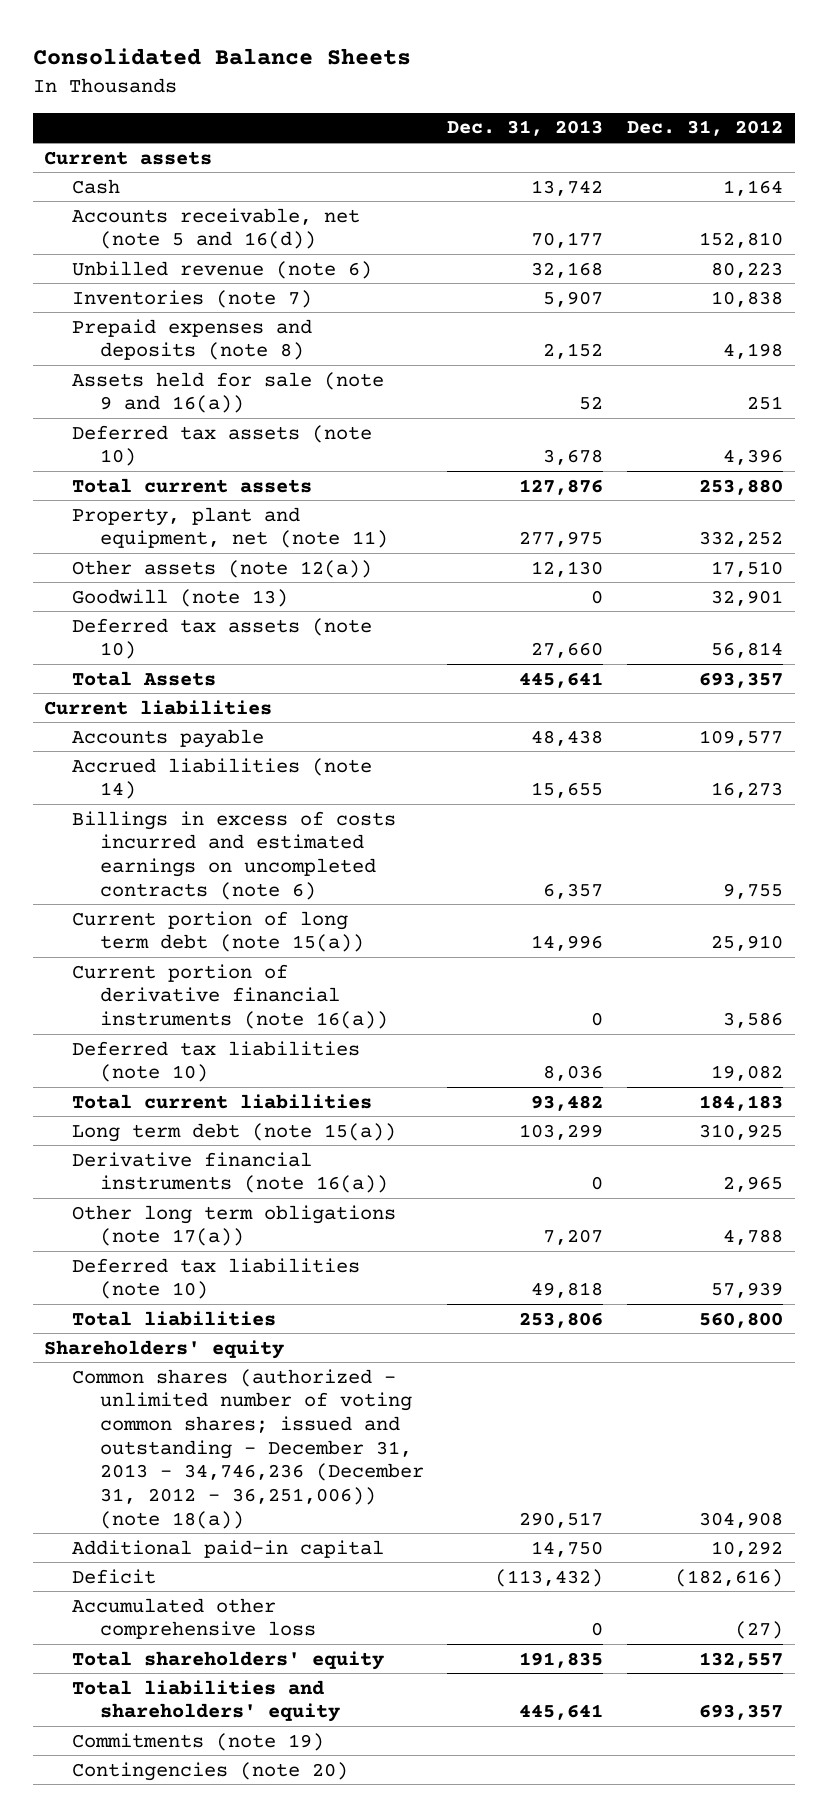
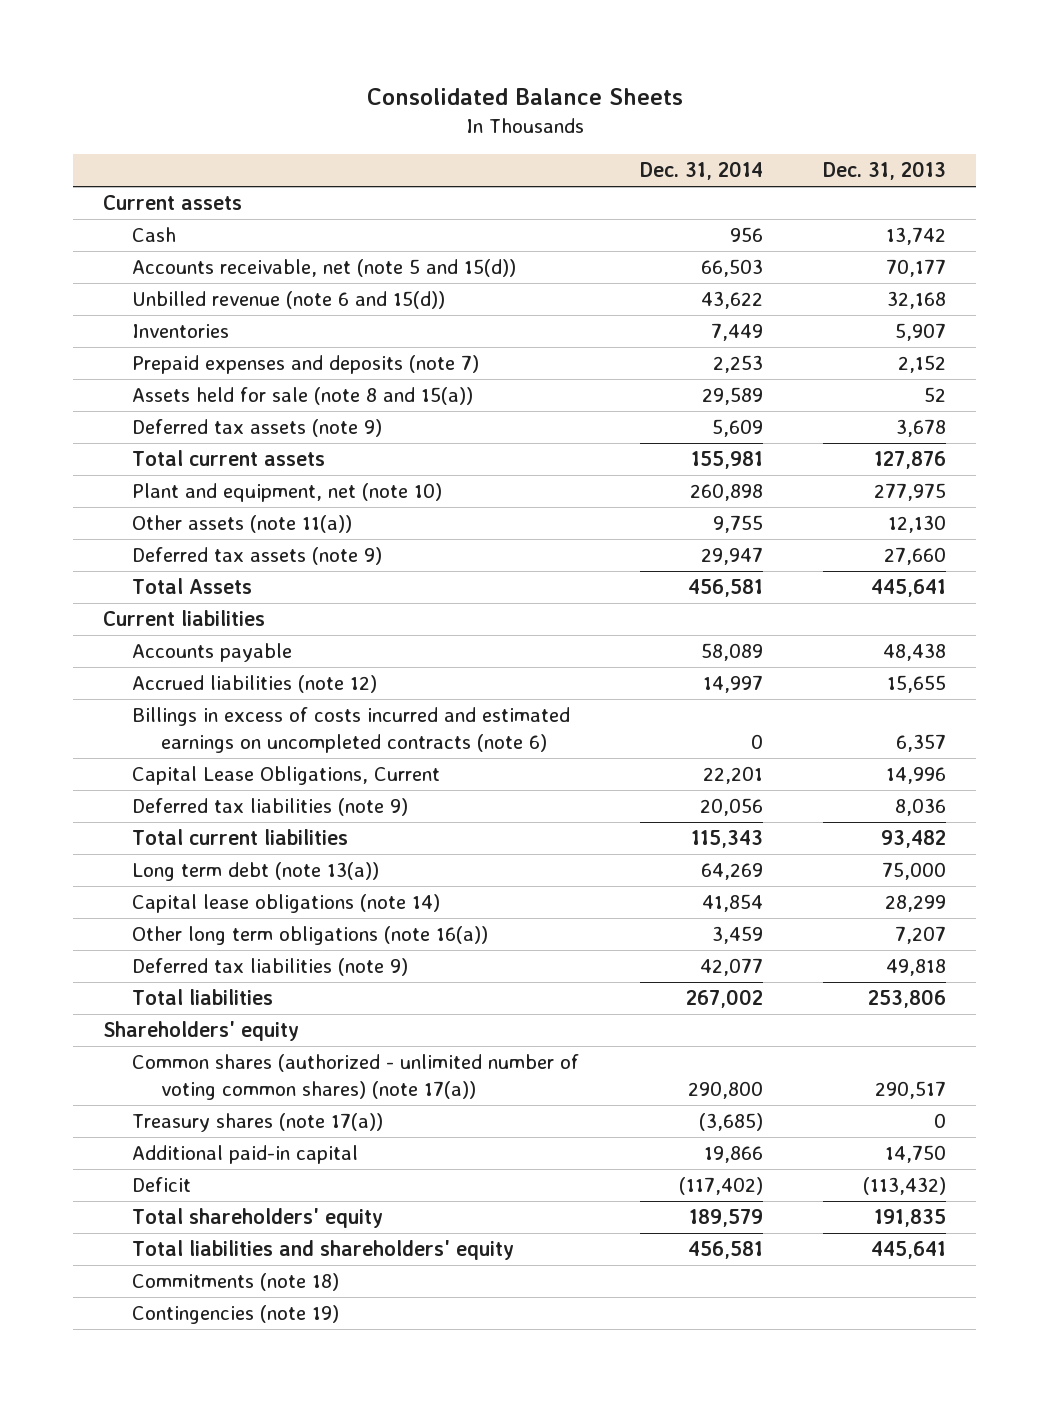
- | Dec. 31, 2013 | Dec. 31, 2012
+ | Dec. 31, 2014 | Dec. 31, 2013
- Accounts receivable, net (note 5 and 16(d)) | 70,177 | 152,810
- Unbilled revenue (note 6) | 32,168 | 80,223
- Inventories (note 7) | 5,907 | 10,838
- Prepaid expenses and deposits (note 8) | 2,152 | 4,198
- Assets held for sale (note 9 and 16(a)) | 52 | 251
- Deferred tax assets (note 10) | 3,678 | 4,396
+ Accounts receivable, net (note 5 and 15(d)) | 66,503 | 70,177
+ Unbilled revenue (note 6 and 15(d)) | 43,622 | 32,168
+ Inventories | 7,449 | 5,907
+ Prepaid expenses and deposits (note 7) | 2,253 | 2,152
+ Assets held for sale (note 8 and 15(a)) | 29,589 | 52
+ Deferred tax assets (note 9) | 5,609 | 3,678
- Property, plant and equipment, net (note 11) | 277,975 | 332,252
- Other assets (note 12(a)) | 12,130 | 17,510
- Goodwill (note 13) | 0 | 32,901
- Deferred tax assets (note 10) | 27,660 | 56,814
+ Plant and equipment, net (note 10) | 260,898 | 277,975
+ Other assets (note 11(a)) | 9,755 | 12,130
+ Deferred tax assets (note 9) | 29,947 | 27,660
- Accrued liabilities (note 14) | 15,655 | 16,273
+ Accrued liabilities (note 12) | 14,997 | 15,655
- Current portion of long term debt (note 15(a)) | 14,996 | 25,910
- Current portion of derivative financial instruments (note 16(a)) | 0 | 3,586
- Deferred tax liabilities (note 10) | 8,036 | 19,082
+ Capital Lease Obligations, Current | 22,201 | 14,996
+ Deferred tax liabilities (note 9) | 20,056 | 8,036
- Long term debt (note 15(a)) | 103,299 | 310,925
- Derivative financial instruments (note 16(a)) | 0 | 2,965
- Other long term obligations (note 17(a)) | 7,207 | 4,788
- Deferred tax liabilities (note 10) | 49,818 | 57,939
+ Long term debt (note 13(a)) | 64,269 | 75,000
+ Capital lease obligations (note 14) | 41,854 | 28,299
+ Other long term obligations (note 16(a)) | 3,459 | 7,207
+ Deferred tax liabilities (note 9) | 42,077 | 49,818
- Common shares (authorized - unlimited number of voting common shares; issued and outstanding - December 31, 2013 - 34,746,236 (December 31, 2012 - 36,251,006)) (note 18(a)) | 290,517 | 304,908
+ Common shares (authorized - unlimited number of voting common shares) (note 17(a)) | 290,800 | 290,517
+ Treasury shares (note 17(a)) | (3,685) | 0
- Accumulated other comprehensive loss | 0 | (27)
- Commitments (note 19)
- Contingencies (note 20)
+ Commitments (note 18)
+ Contingencies (note 19)

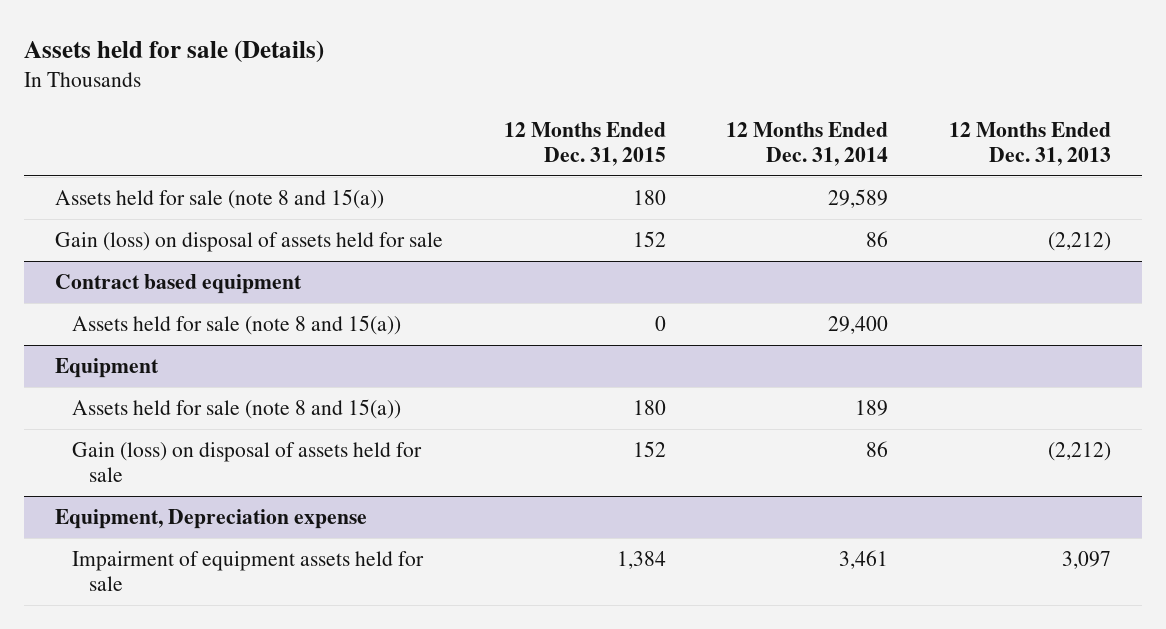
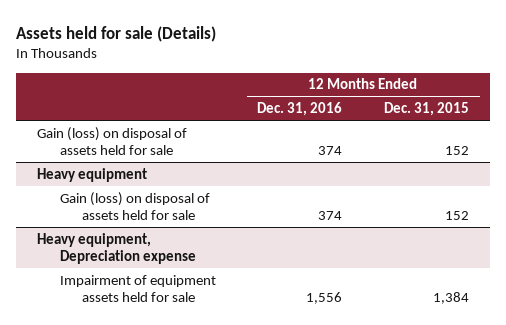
- | 12 Months Ended Dec. 31, 2015 | 12 Months Ended Dec. 31, 2014 | 12 Months Ended Dec. 31, 2013
+ | 12 Months Ended Dec. 31, 2016 | 12 Months Ended Dec. 31, 2015
- Assets held for sale (note 8 and 15(a)) | 180 | 29,589 |
- Contract based equipment
- Assets held for sale (note 8 and 15(a)) | 0 | 29,400 |
- Equipment
- Assets held for sale (note 8 and 15(a)) | 180 | 189 |
+ Heavy equipment
- Equipment, Depreciation expense
+ Heavy equipment, Depreciation expense

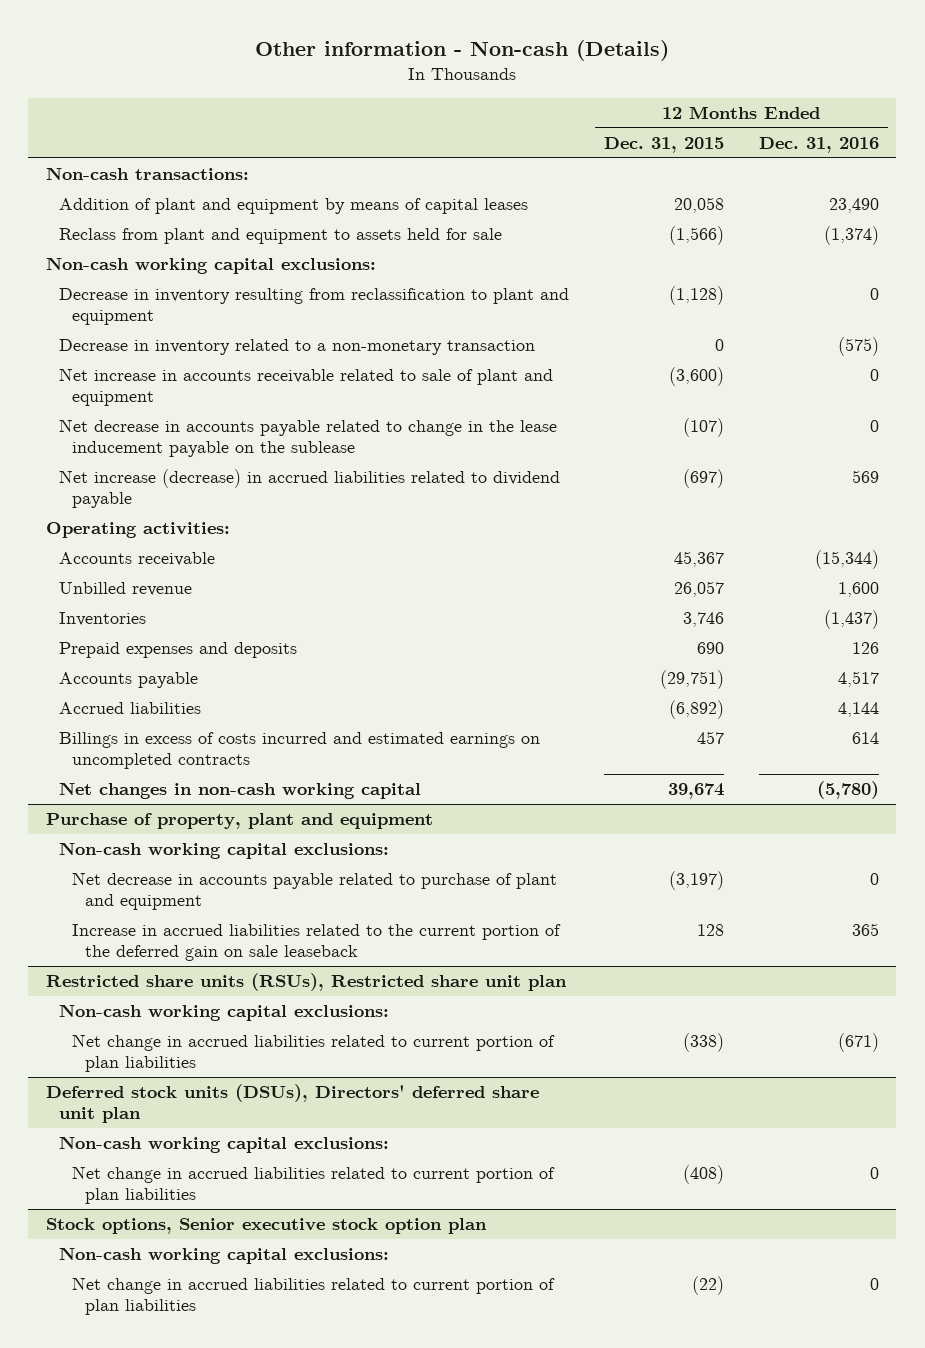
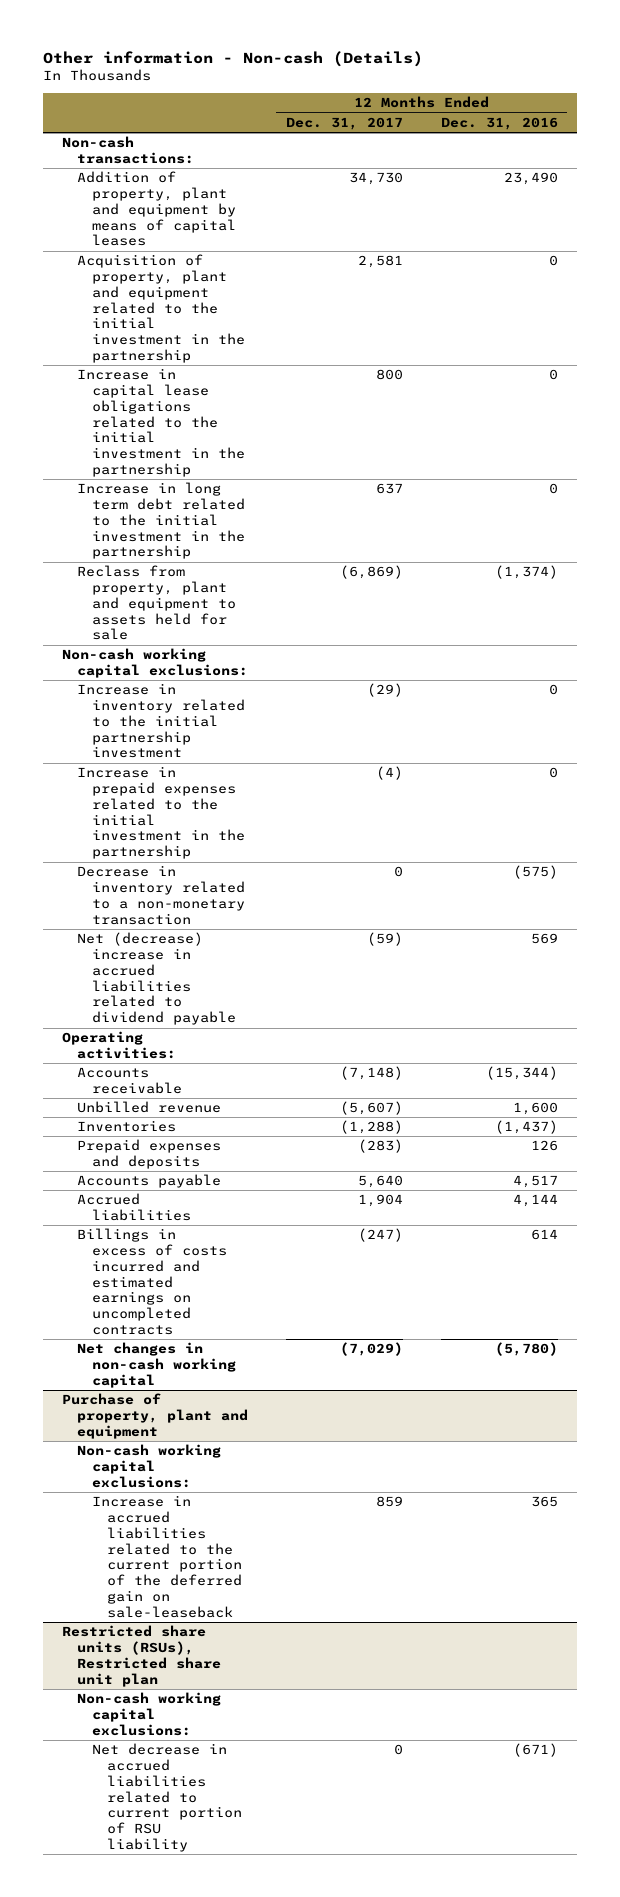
- | 12 Months Ended Dec. 31, 2015 | 12 Months Ended Dec. 31, 2016
+ | 12 Months Ended Dec. 31, 2017 | 12 Months Ended Dec. 31, 2016
- Addition of plant and equipment by means of capital leases | 20,058 | 23,490
- Reclass from plant and equipment to assets held for sale | (1,566) | (1,374)
+ Addition of property, plant and equipment by means of capital leases | 34,730 | 23,490
+ Acquisition of property, plant and equipment related to the initial investment in the partnership | 2,581 | 0
+ Increase in capital lease obligations related to the initial investment in the partnership | 800 | 0
+ Increase in long term debt related to the initial investment in the partnership | 637 | 0
+ Reclass from property, plant and equipment to assets held for sale | (6,869) | (1,374)
- Decrease in inventory resulting from reclassification to plant and equipment | (1,128) | 0
+ Increase in inventory related to the initial partnership investment | (29) | 0
+ Increase in prepaid expenses related to the initial investment in the partnership | (4) | 0
- Net increase in accounts receivable related to sale of plant and equipment | (3,600) | 0
- Net decrease in accounts payable related to change in the lease inducement payable on the sublease | (107) | 0
- Net increase (decrease) in accrued liabilities related to dividend payable | (697) | 569
+ Net (decrease) increase in accrued liabilities related to dividend payable | (59) | 569
@ Purchase of property, plant and equipment
- Net decrease in accounts payable related to purchase of plant and equipment | (3,197) | 0
- Increase in accrued liabilities related to the current portion of the deferred gain on sale leaseback | 128 | 365
+ Increase in accrued liabilities related to the current portion of the deferred gain on sale-leaseback | 859 | 365
@ Restricted share units (RSUs), Restricted share unit plan
- Net change in accrued liabilities related to current portion of plan liabilities | (338) | (671)
- Deferred stock units (DSUs), Directors' deferred share unit plan
- Non-cash working capital exclusions:
- Net change in accrued liabilities related to current portion of plan liabilities | (408) | 0
- Stock options, Senior executive stock option plan
- Non-cash working capital exclusions:
- Net change in accrued liabilities related to current portion of plan liabilities | (22) | 0
@ Restricted share units (RSUs), Restricted share unit plan
+ Net decrease in accrued liabilities related to current portion of RSU liability | 0 | (671)

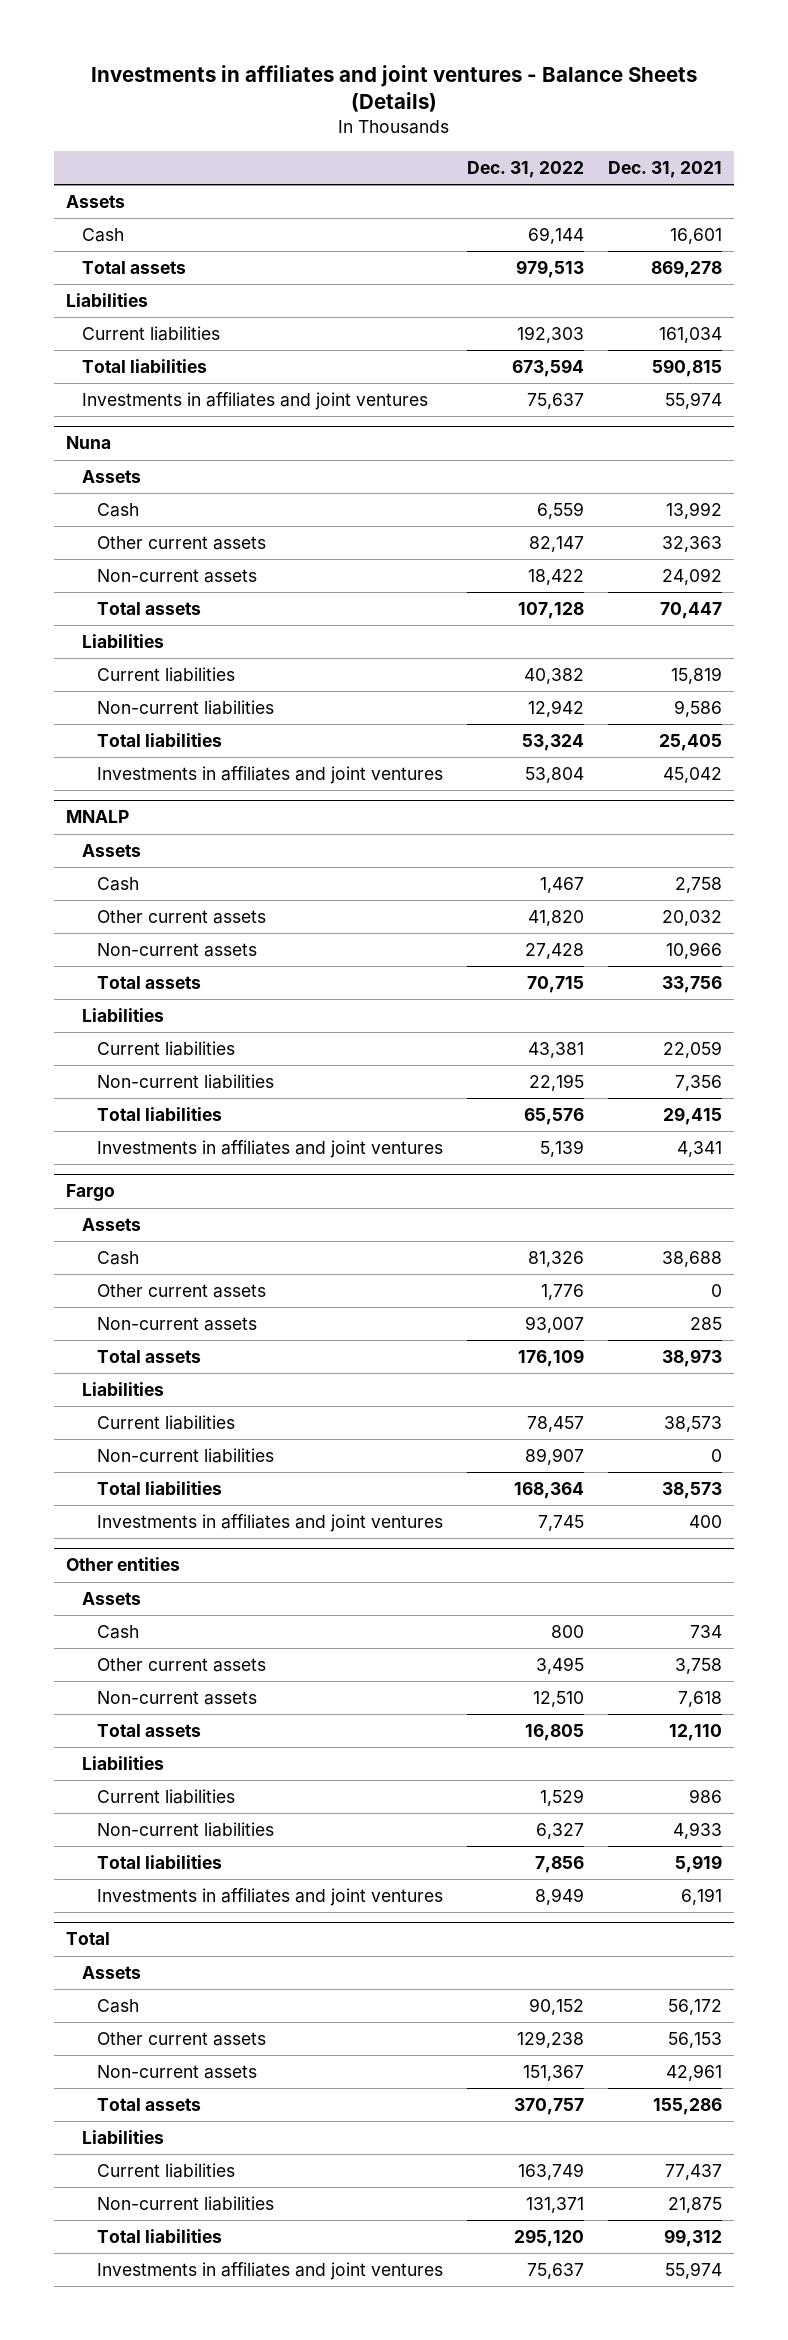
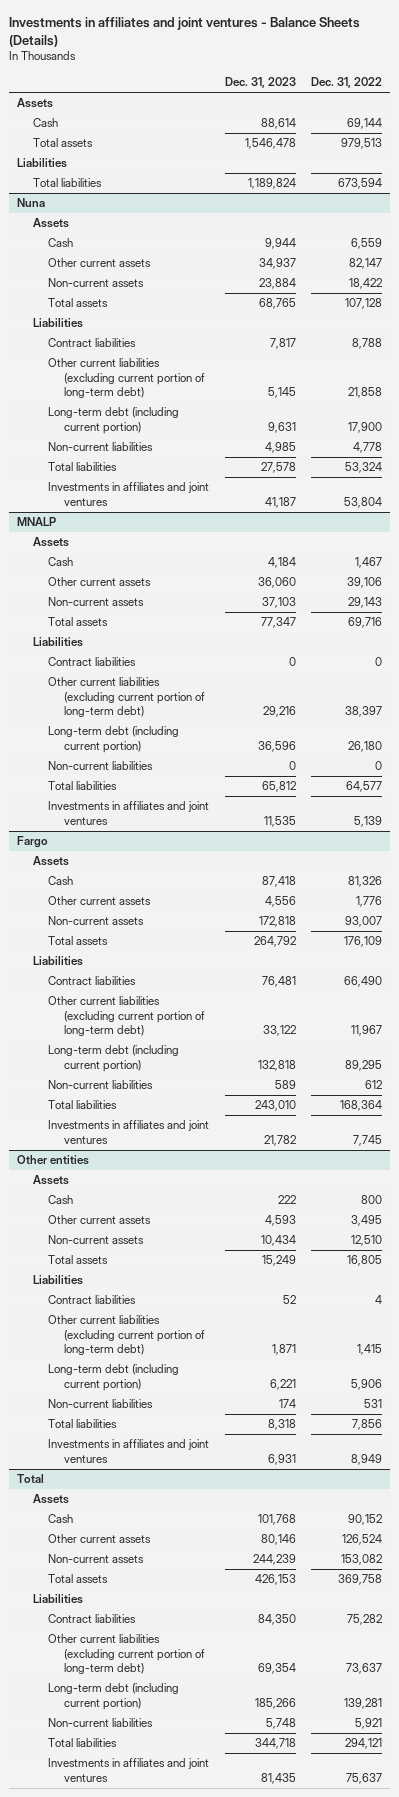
- | Dec. 31, 2022 | Dec. 31, 2021
+ | Dec. 31, 2023 | Dec. 31, 2022
- Current liabilities | 192,303 | 161,034
- Investments in affiliates and joint ventures | 75,637 | 55,974
@ Nuna
- Current liabilities | 40,382 | 15,819
- Non-current liabilities | 12,942 | 9,586
+ Contract liabilities | 7,817 | 8,788
+ Other current liabilities (excluding current portion of long-term debt) | 5,145 | 21,858
+ Long-term debt (including current portion) | 9,631 | 17,900
+ Non-current liabilities | 4,985 | 4,778
@ MNALP
- Other current assets | 41,820 | 20,032
- Non-current assets | 27,428 | 10,966
- Total assets | 70,715 | 33,756
+ Other current assets | 36,060 | 39,106
+ Non-current assets | 37,103 | 29,143
+ Total assets | 77,347 | 69,716
- Current liabilities | 43,381 | 22,059
- Non-current liabilities | 22,195 | 7,356
- Total liabilities | 65,576 | 29,415
+ Contract liabilities | 0 | 0
+ Other current liabilities (excluding current portion of long-term debt) | 29,216 | 38,397
+ Long-term debt (including current portion) | 36,596 | 26,180
+ Non-current liabilities | 0 | 0
+ Total liabilities | 65,812 | 64,577
@ Fargo
- Current liabilities | 78,457 | 38,573
- Non-current liabilities | 89,907 | 0
+ Contract liabilities | 76,481 | 66,490
+ Other current liabilities (excluding current portion of long-term debt) | 33,122 | 11,967
+ Long-term debt (including current portion) | 132,818 | 89,295
+ Non-current liabilities | 589 | 612
@ Other entities
- Current liabilities | 1,529 | 986
- Non-current liabilities | 6,327 | 4,933
+ Contract liabilities | 52 | 4
+ Other current liabilities (excluding current portion of long-term debt) | 1,871 | 1,415
+ Long-term debt (including current portion) | 6,221 | 5,906
+ Non-current liabilities | 174 | 531
@ Total
- Other current assets | 129,238 | 56,153
- Non-current assets | 151,367 | 42,961
- Total assets | 370,757 | 155,286
+ Other current assets | 80,146 | 126,524
+ Non-current assets | 244,239 | 153,082
+ Total assets | 426,153 | 369,758
- Current liabilities | 163,749 | 77,437
- Non-current liabilities | 131,371 | 21,875
- Total liabilities | 295,120 | 99,312
+ Contract liabilities | 84,350 | 75,282
+ Other current liabilities (excluding current portion of long-term debt) | 69,354 | 73,637
+ Long-term debt (including current portion) | 185,266 | 139,281
+ Non-current liabilities | 5,748 | 5,921
+ Total liabilities | 344,718 | 294,121

